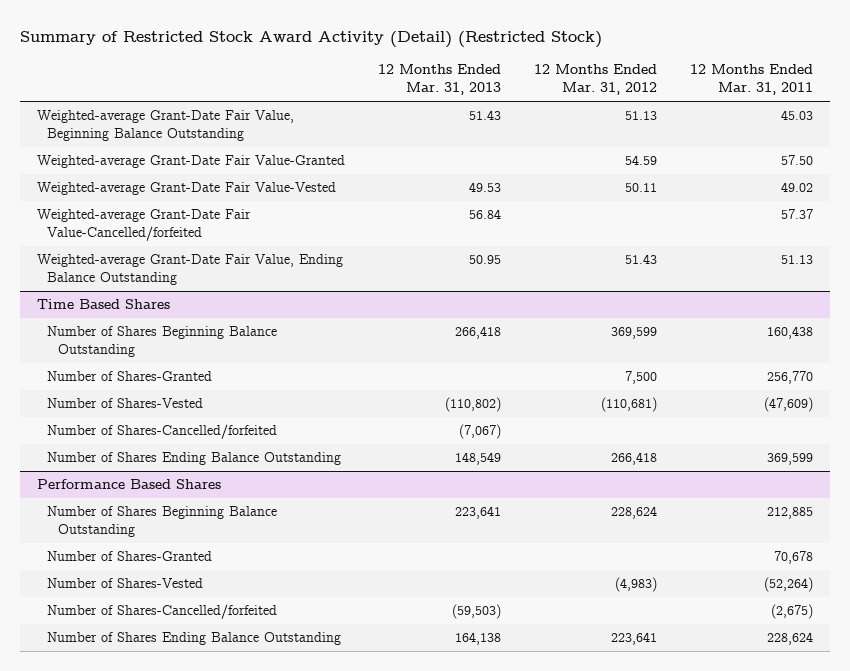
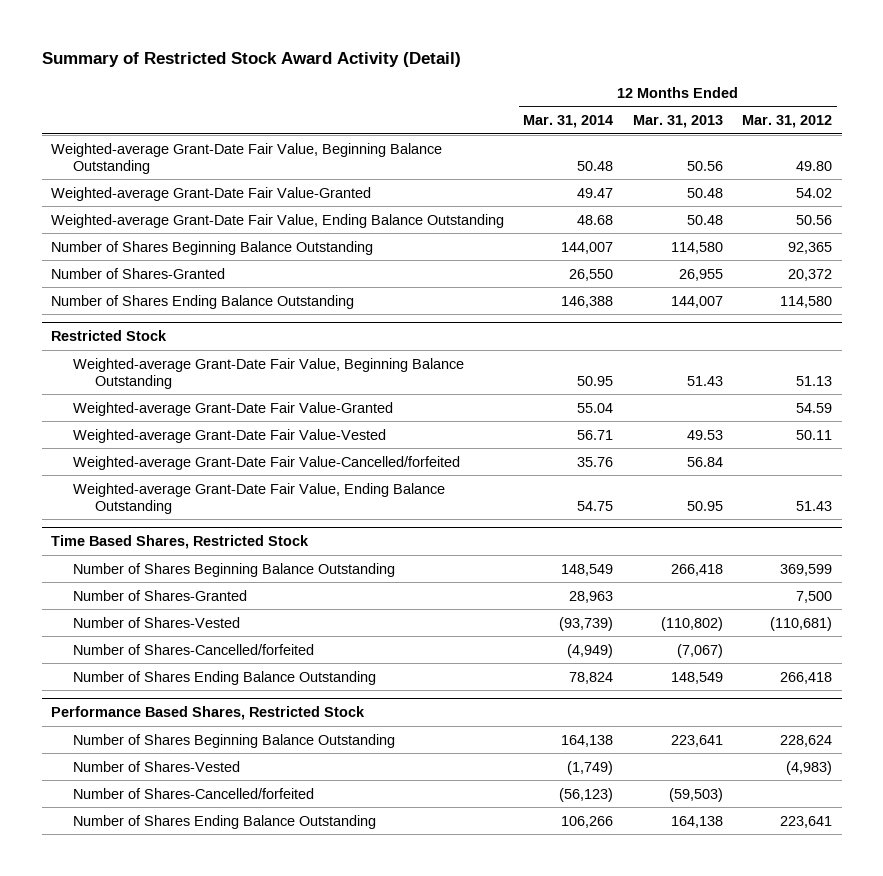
- Summary of Restricted Stock Award Activity (Detail) (Restricted Stock)
+ Summary of Restricted Stock Award Activity (Detail)
- | 12 Months Ended Mar. 31, 2013 | 12 Months Ended Mar. 31, 2012 | 12 Months Ended Mar. 31, 2011
+ | 12 Months Ended Mar. 31, 2014 | 12 Months Ended Mar. 31, 2013 | 12 Months Ended Mar. 31, 2012
+ Weighted-average Grant-Date Fair Value, Beginning Balance Outstanding | 50.48 | 50.56 | 49.80
+ Weighted-average Grant-Date Fair Value-Granted | 49.47 | 50.48 | 54.02
+ Weighted-average Grant-Date Fair Value, Ending Balance Outstanding | 48.68 | 50.48 | 50.56
+ Number of Shares Beginning Balance Outstanding | 144,007 | 114,580 | 92,365
+ Number of Shares-Granted | 26,550 | 26,955 | 20,372
+ Number of Shares Ending Balance Outstanding | 146,388 | 144,007 | 114,580
+ Restricted Stock
- Time Based Shares
+ Time Based Shares, Restricted Stock
- Performance Based Shares
+ Performance Based Shares, Restricted Stock
- Number of Shares-Granted | | | 70,678

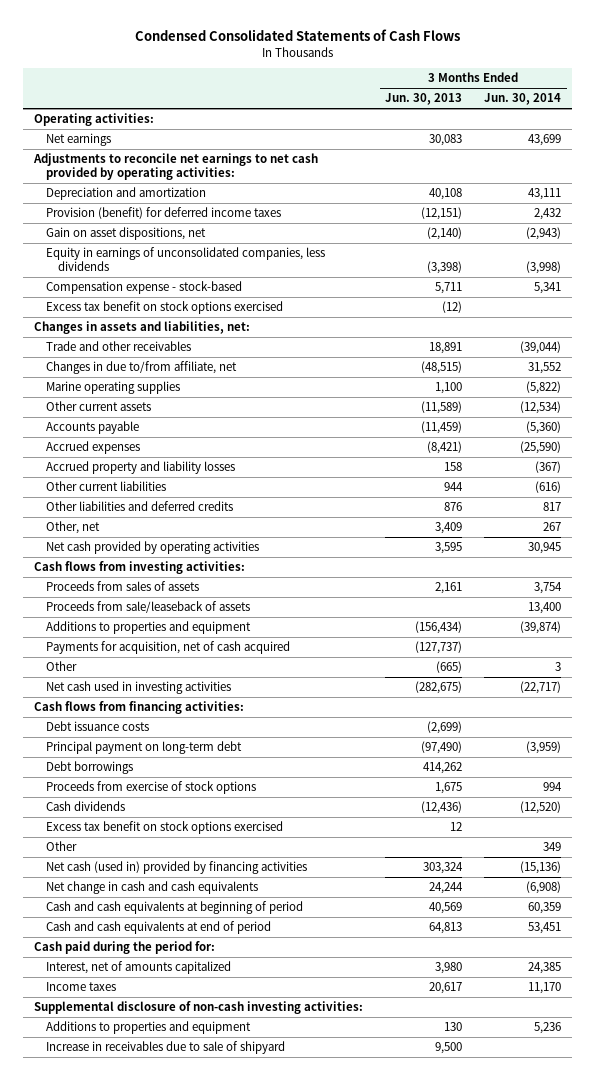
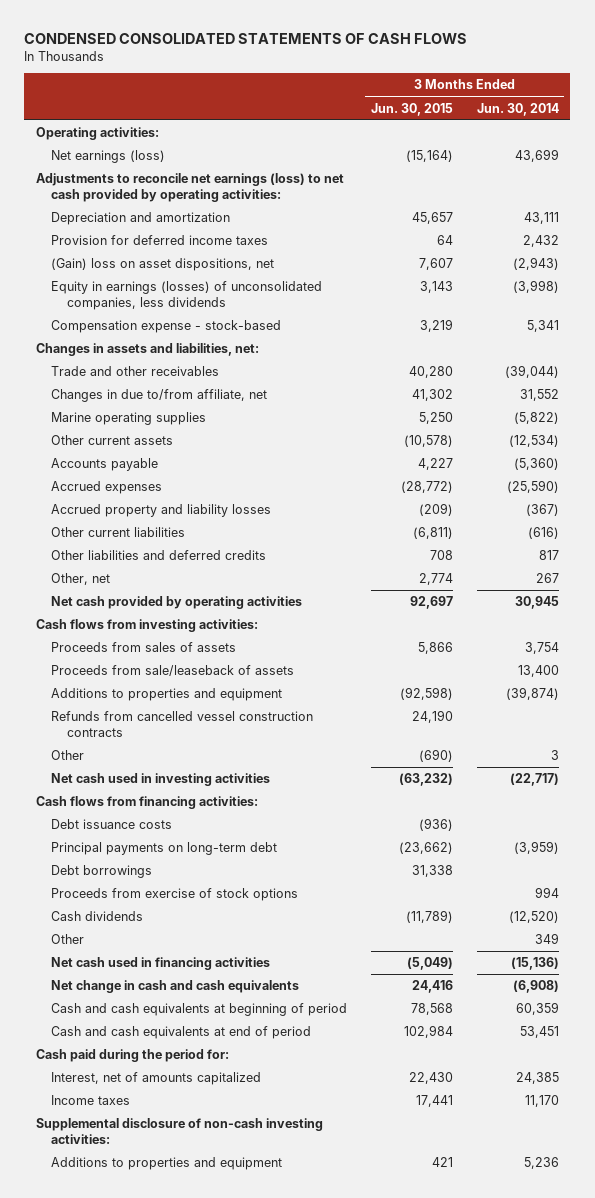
- Condensed Consolidated Statements of Cash Flows
+ CONDENSED CONSOLIDATED STATEMENTS OF CASH FLOWS
- | 3 Months Ended Jun. 30, 2013 | 3 Months Ended Jun. 30, 2014
+ | 3 Months Ended Jun. 30, 2015 | 3 Months Ended Jun. 30, 2014
- Net earnings | 30,083 | 43,699
- Adjustments to reconcile net earnings to net cash provided by operating activities:
+ Net earnings (loss) | (15,164) | 43,699
+ Adjustments to reconcile net earnings (loss) to net cash provided by operating activities:
- Provision (benefit) for deferred income taxes | (12,151) | 2,432
- Gain on asset dispositions, net | (2,140) | (2,943)
- Equity in earnings of unconsolidated companies, less dividends | (3,398) | (3,998)
+ Provision for deferred income taxes | 64 | 2,432
+ (Gain) loss on asset dispositions, net | 7,607 | (2,943)
+ Equity in earnings (losses) of unconsolidated companies, less dividends | 3,143 | (3,998)
- Excess tax benefit on stock options exercised | (12) |
- Payments for acquisition, net of cash acquired | (127,737) |
+ Refunds from cancelled vessel construction contracts | 24,190 |
- Principal payment on long-term debt | (97,490) | (3,959)
+ Principal payments on long-term debt | (23,662) | (3,959)
- Excess tax benefit on stock options exercised | 12 |
- Net cash (used in) provided by financing activities | 303,324 | (15,136)
+ Net cash used in financing activities | (5,049) | (15,136)
- Increase in receivables due to sale of shipyard | 9,500 |

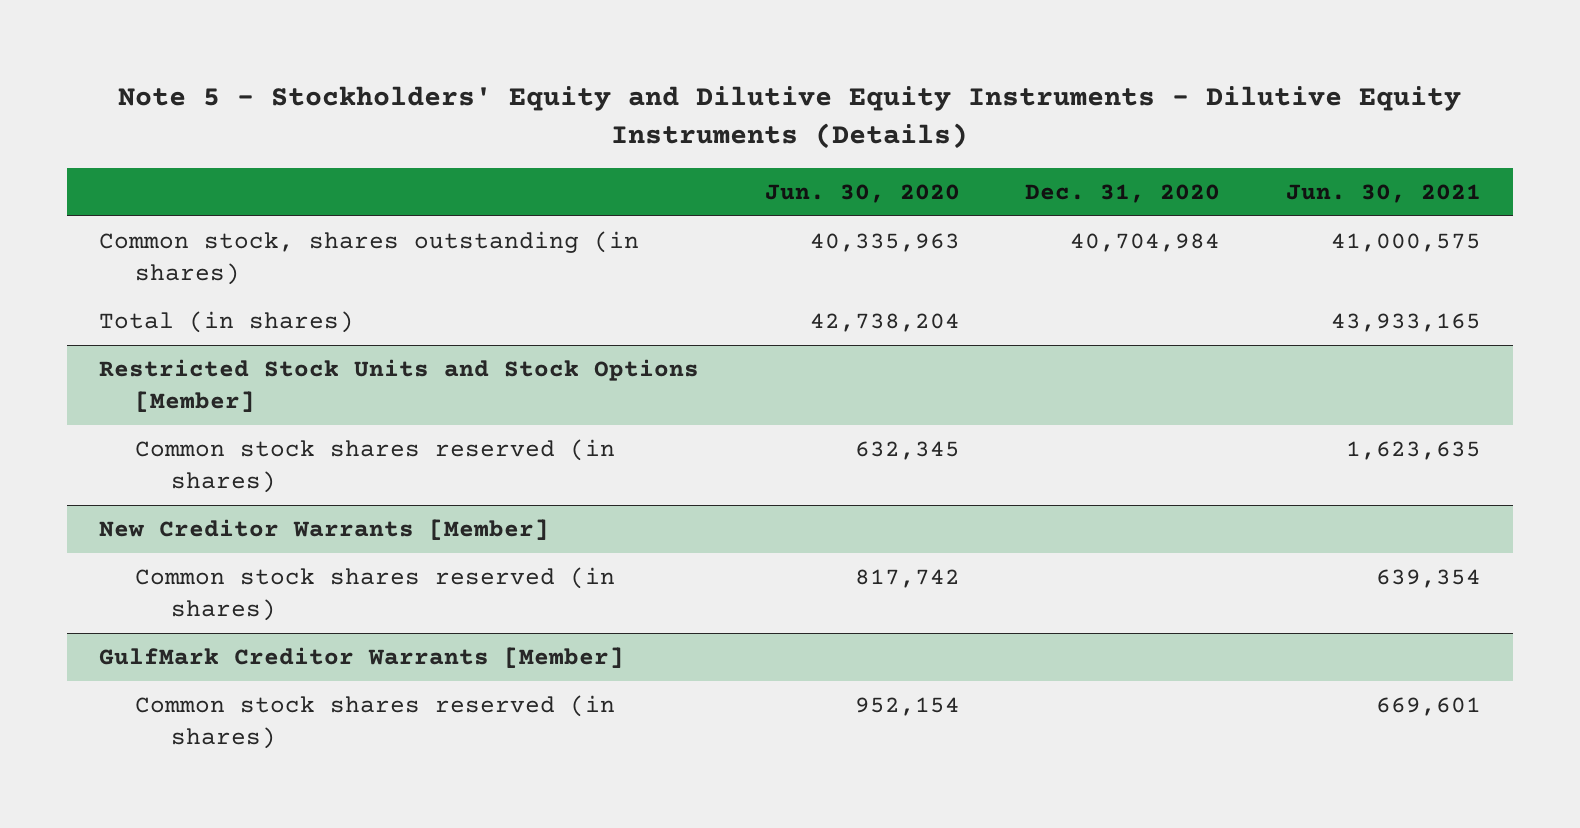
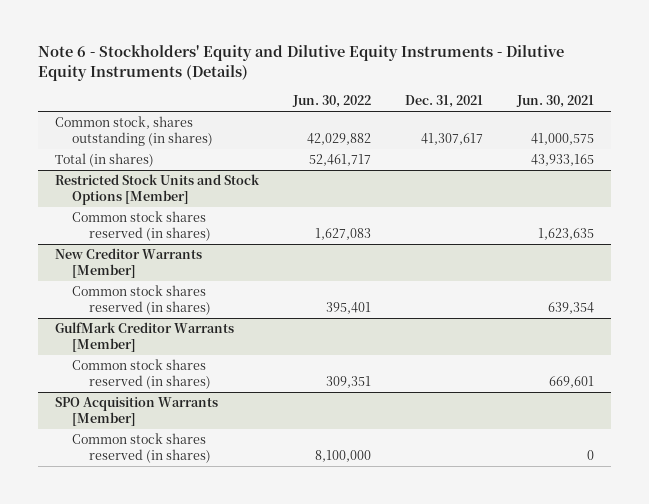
- Note 5 - Stockholders' Equity and Dilutive Equity Instruments - Dilutive Equity Instruments (Details)
+ Note 6 - Stockholders' Equity and Dilutive Equity Instruments - Dilutive Equity Instruments (Details)
- | Jun. 30, 2020 | Dec. 31, 2020 | Jun. 30, 2021
+ | Jun. 30, 2022 | Dec. 31, 2021 | Jun. 30, 2021
+ SPO Acquisition Warrants [Member]
+ Common stock shares reserved (in shares) | 8,100,000 | | 0

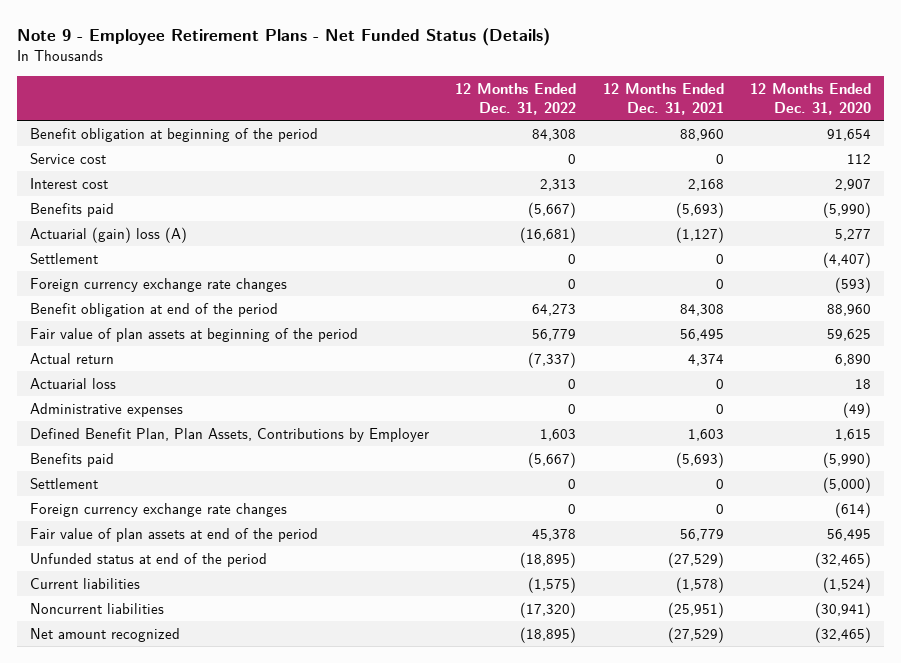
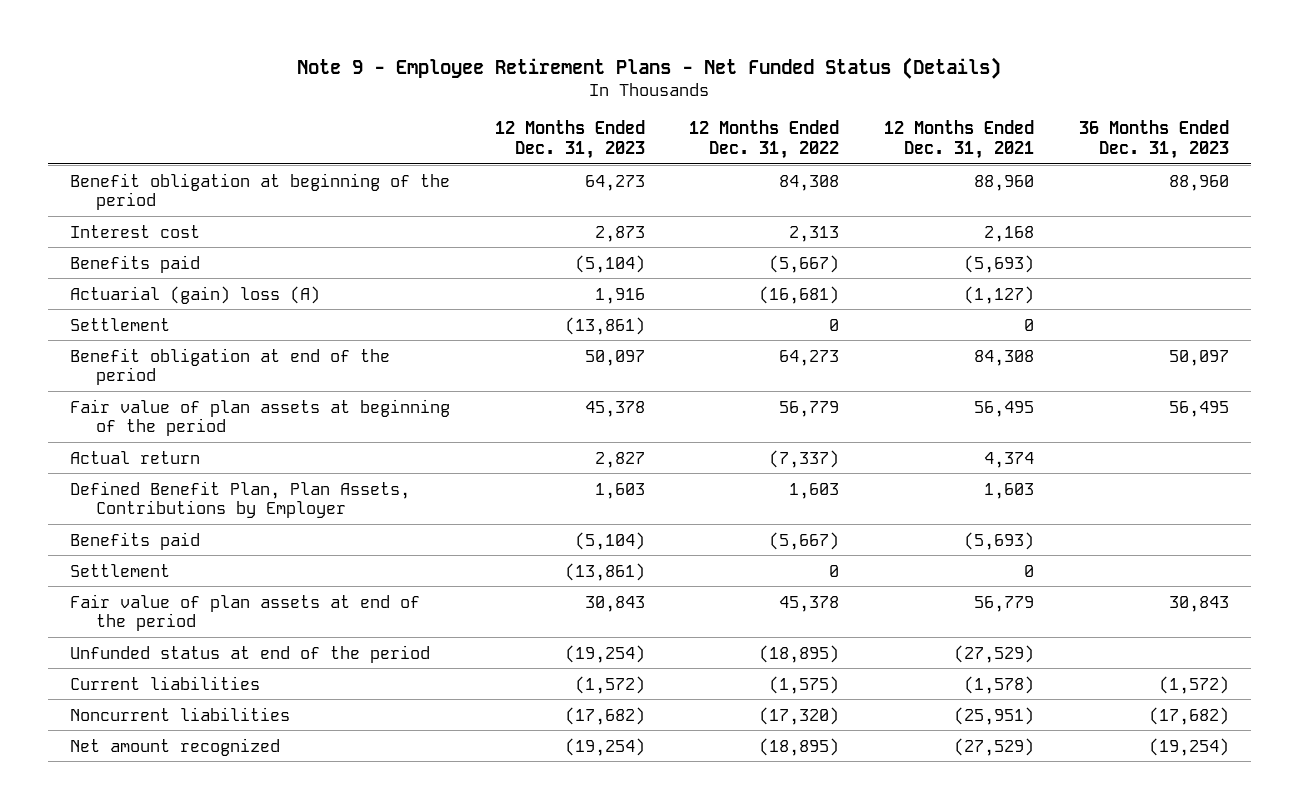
- | 12 Months Ended Dec. 31, 2022 | 12 Months Ended Dec. 31, 2021 | 12 Months Ended Dec. 31, 2020
+ | 12 Months Ended Dec. 31, 2023 | 12 Months Ended Dec. 31, 2022 | 12 Months Ended Dec. 31, 2021 | 36 Months Ended Dec. 31, 2023
- Service cost | 0 | 0 | 112
- Foreign currency exchange rate changes | 0 | 0 | (593)
- Actuarial loss | 0 | 0 | 18
- Administrative expenses | 0 | 0 | (49)
- Foreign currency exchange rate changes | 0 | 0 | (614)

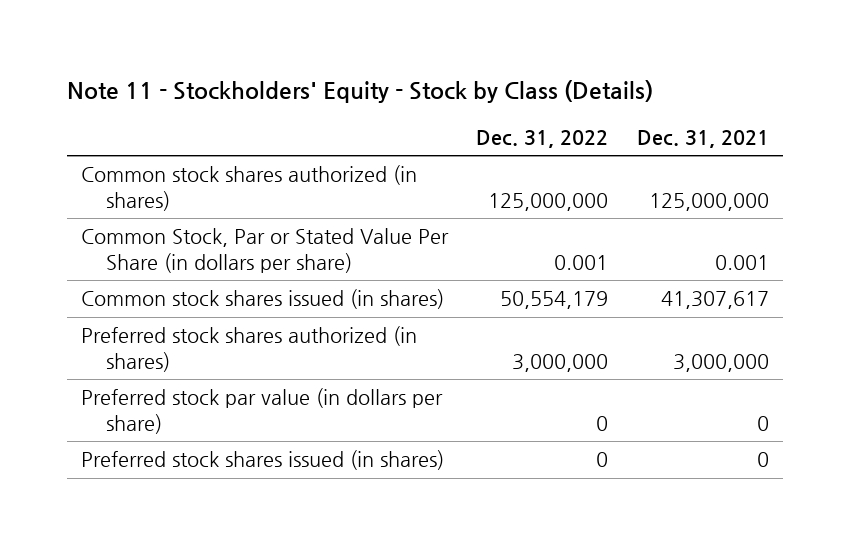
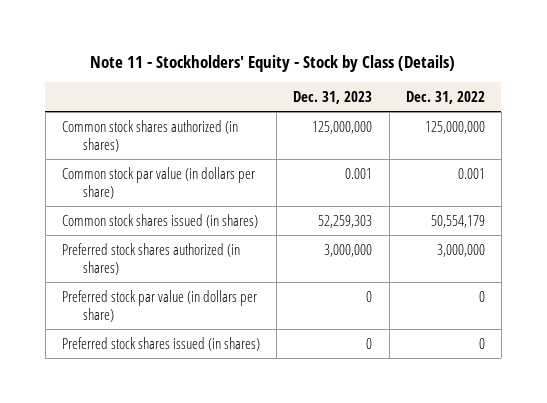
- | Dec. 31, 2022 | Dec. 31, 2021
+ | Dec. 31, 2023 | Dec. 31, 2022
- Common Stock, Par or Stated Value Per Share (in dollars per share) | 0.001 | 0.001
+ Common stock par value (in dollars per share) | 0.001 | 0.001

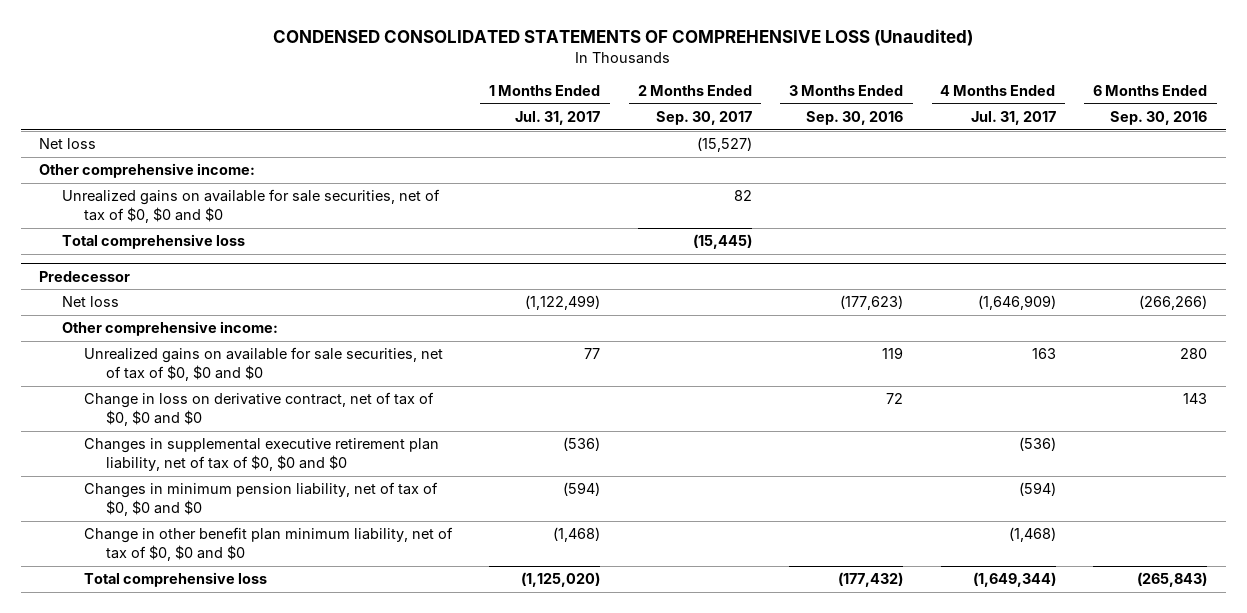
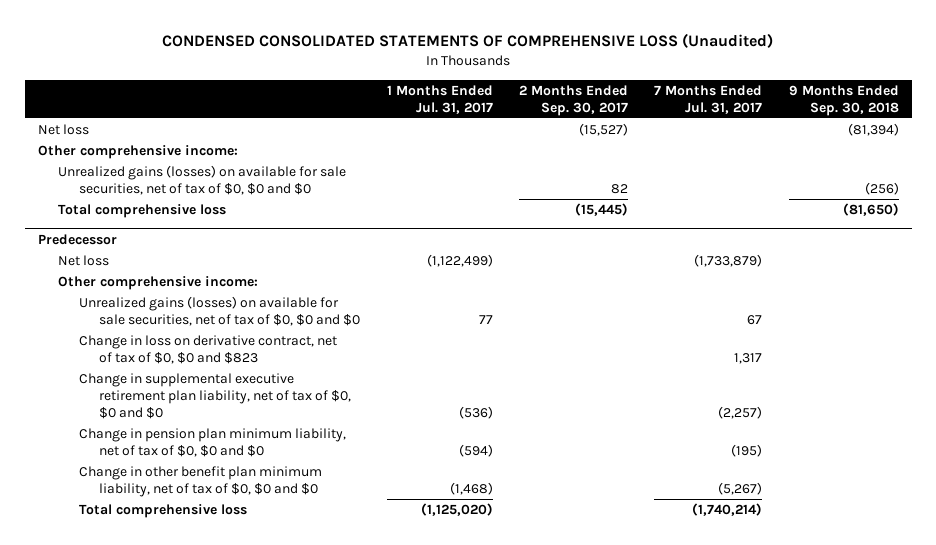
- | 1 Months Ended Jul. 31, 2017 | 2 Months Ended Sep. 30, 2017 | 3 Months Ended Sep. 30, 2016 | 4 Months Ended Jul. 31, 2017 | 6 Months Ended Sep. 30, 2016
+ | 1 Months Ended Jul. 31, 2017 | 2 Months Ended Sep. 30, 2017 | 7 Months Ended Jul. 31, 2017 | 9 Months Ended Sep. 30, 2018
- Unrealized gains on available for sale securities, net of tax of $0, $0 and $0 | | 82 | | |
+ Unrealized gains (losses) on available for sale securities, net of tax of $0, $0 and $0 | | 82 | | (256)
@ Predecessor
- Unrealized gains on available for sale securities, net of tax of $0, $0 and $0 | 77 | | 119 | 163 | 280
- Change in loss on derivative contract, net of tax of $0, $0 and $0 | | | 72 | | 143
- Changes in supplemental executive retirement plan liability, net of tax of $0, $0 and $0 | (536) | | | (536) |
- Changes in minimum pension liability, net of tax of $0, $0 and $0 | (594) | | | (594) |
+ Unrealized gains (losses) on available for sale securities, net of tax of $0, $0 and $0 | 77 | | 67 |
+ Change in loss on derivative contract, net of tax of $0, $0 and $823 | | | 1,317 |
+ Change in supplemental executive retirement plan liability, net of tax of $0, $0 and $0 | (536) | | (2,257) |
+ Change in pension plan minimum liability, net of tax of $0, $0 and $0 | (594) | | (195) |

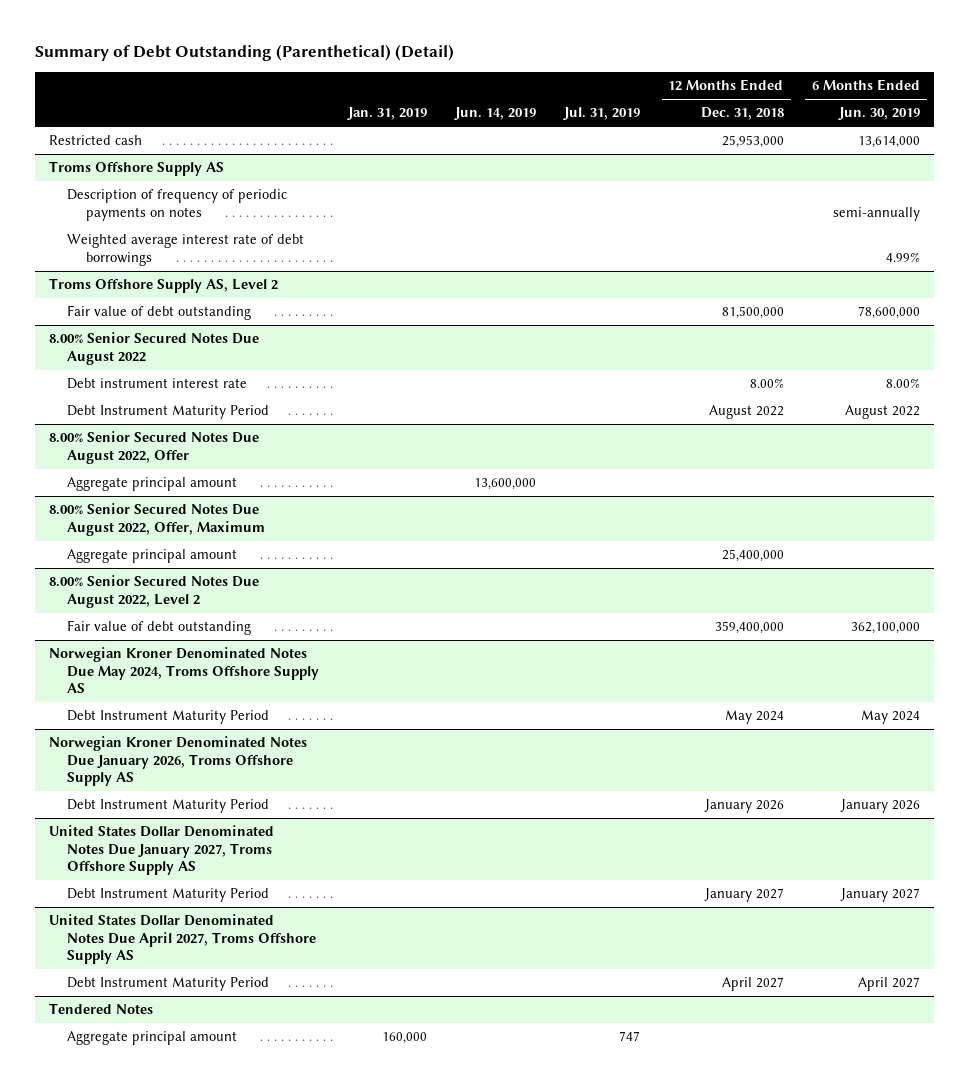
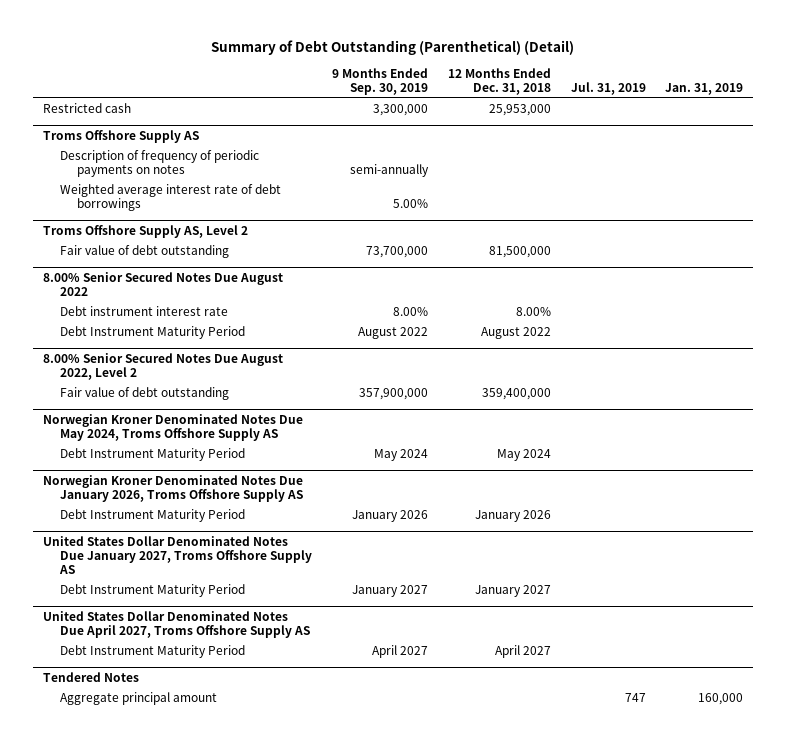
- | Jan. 31, 2019 | Jun. 14, 2019 | Jul. 31, 2019 | 12 Months Ended Dec. 31, 2018 | 6 Months Ended Jun. 30, 2019
+ | 9 Months Ended Sep. 30, 2019 | 12 Months Ended Dec. 31, 2018 | Jul. 31, 2019 | Jan. 31, 2019
- 8.00% Senior Secured Notes Due August 2022, Offer
- Aggregate principal amount | | 13,600,000 | | |
- 8.00% Senior Secured Notes Due August 2022, Offer, Maximum
- Aggregate principal amount | | | | 25,400,000 |

